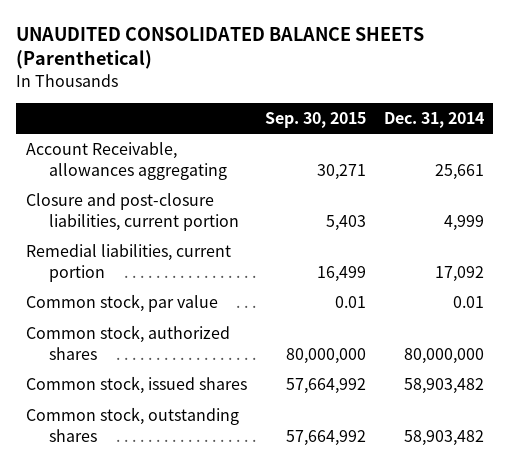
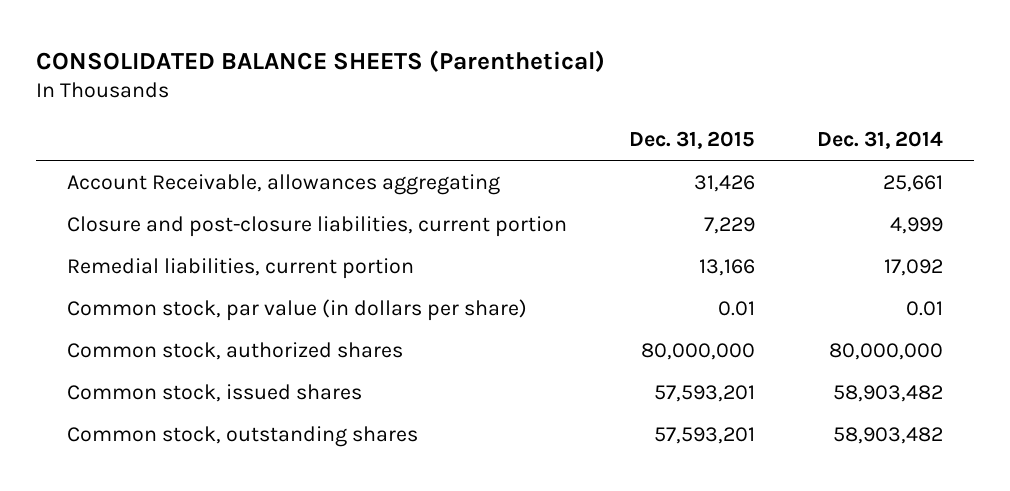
- UNAUDITED CONSOLIDATED BALANCE SHEETS (Parenthetical)
+ CONSOLIDATED BALANCE SHEETS (Parenthetical)
- | Sep. 30, 2015 | Dec. 31, 2014
+ | Dec. 31, 2015 | Dec. 31, 2014
- Common stock, par value | 0.01 | 0.01
+ Common stock, par value (in dollars per share) | 0.01 | 0.01

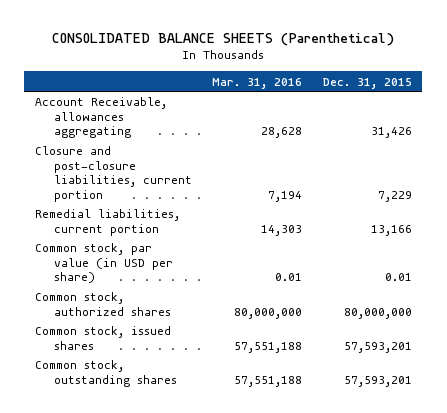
- | Dec. 31, 2015 | Dec. 31, 2014
+ | Mar. 31, 2016 | Dec. 31, 2015
- Common stock, par value (in dollars per share) | 0.01 | 0.01
+ Common stock, par value (in USD per share) | 0.01 | 0.01

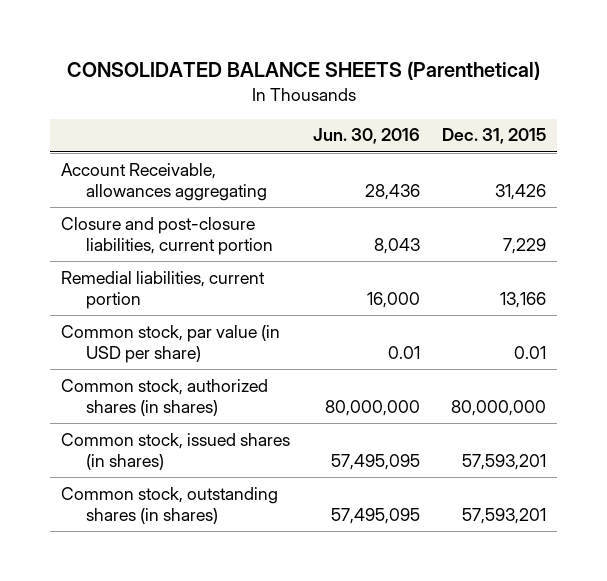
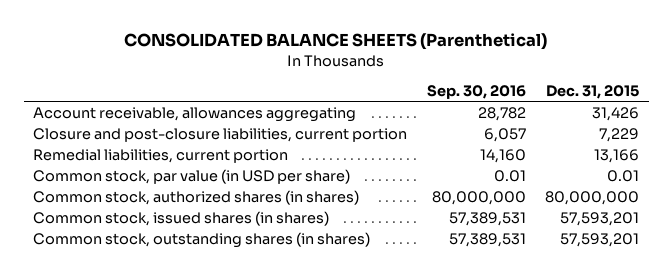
- | Jun. 30, 2016 | Dec. 31, 2015
+ | Sep. 30, 2016 | Dec. 31, 2015
- Account Receivable, allowances aggregating | 28,436 | 31,426
+ Account receivable, allowances aggregating | 28,782 | 31,426

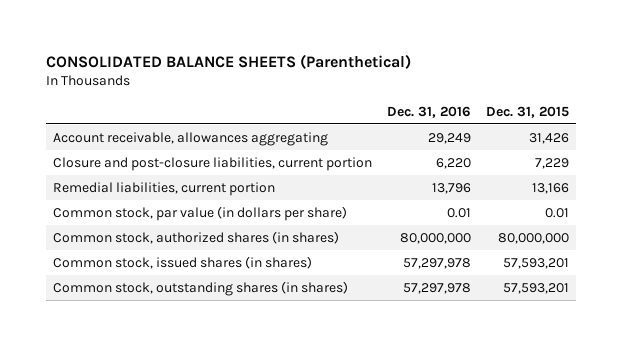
- | Sep. 30, 2016 | Dec. 31, 2015
+ | Dec. 31, 2016 | Dec. 31, 2015
- Common stock, par value (in USD per share) | 0.01 | 0.01
+ Common stock, par value (in dollars per share) | 0.01 | 0.01

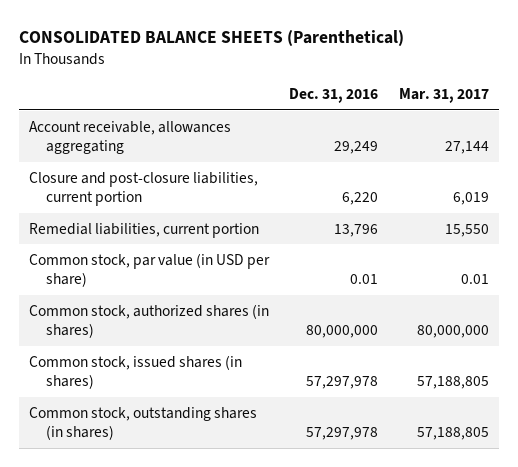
- | Dec. 31, 2016 | Dec. 31, 2015
+ | Dec. 31, 2016 | Mar. 31, 2017
- Common stock, par value (in dollars per share) | 0.01 | 0.01
+ Common stock, par value (in USD per share) | 0.01 | 0.01

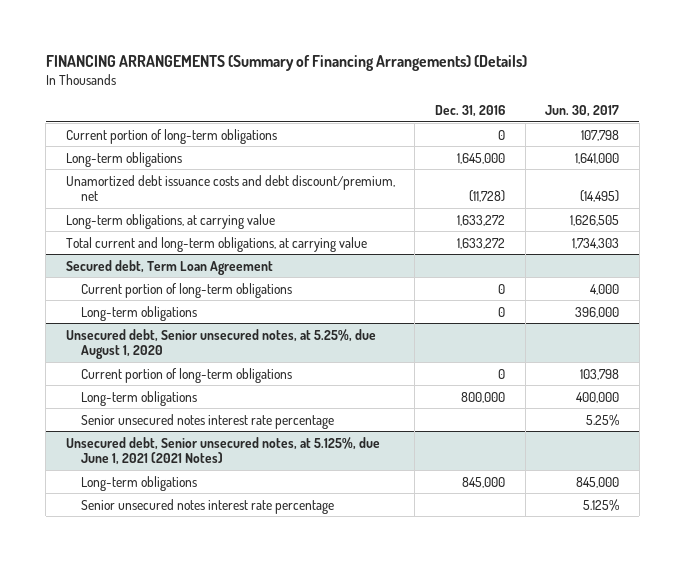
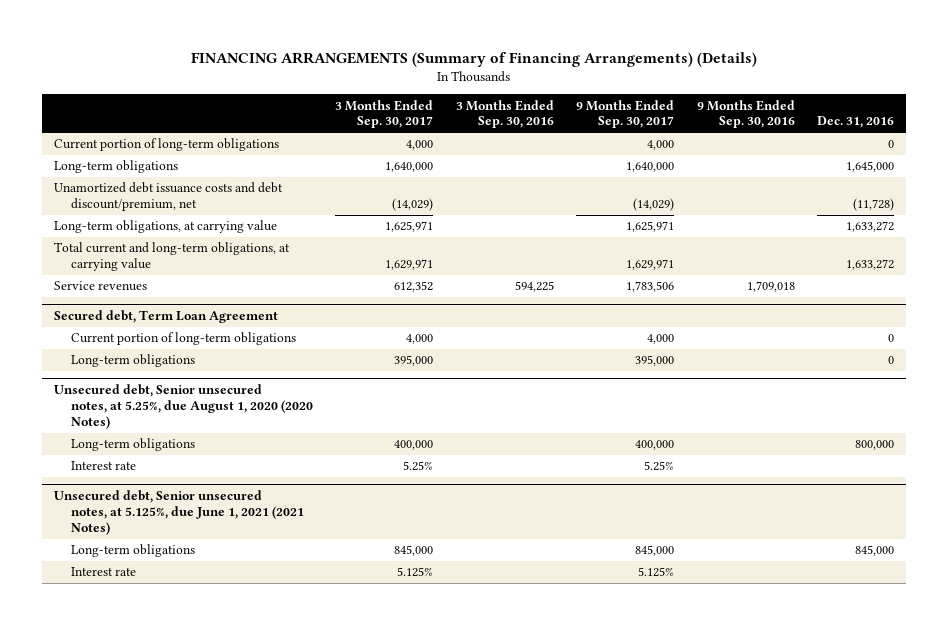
- | Dec. 31, 2016 | Jun. 30, 2017
+ | 3 Months Ended Sep. 30, 2017 | 3 Months Ended Sep. 30, 2016 | 9 Months Ended Sep. 30, 2017 | 9 Months Ended Sep. 30, 2016 | Dec. 31, 2016
+ Service revenues | 612,352 | 594,225 | 1,783,506 | 1,709,018 |
- Unsecured debt, Senior unsecured notes, at 5.25%, due August 1, 2020
- Current portion of long-term obligations | 0 | 103,798
+ Unsecured debt, Senior unsecured notes, at 5.25%, due August 1, 2020 (2020 Notes)
- Senior unsecured notes interest rate percentage | | 5.25%
+ Interest rate | 5.25% | | 5.25% | |
@ Unsecured debt, Senior unsecured notes, at 5.125%, due June 1, 2021 (2021 Notes)
- Senior unsecured notes interest rate percentage | | 5.125%
+ Interest rate | 5.125% | | 5.125% | |

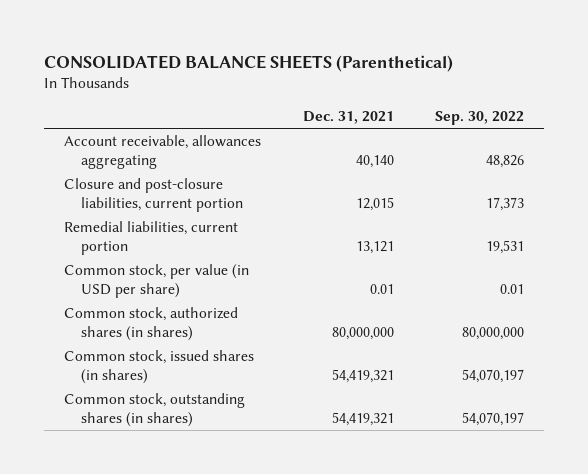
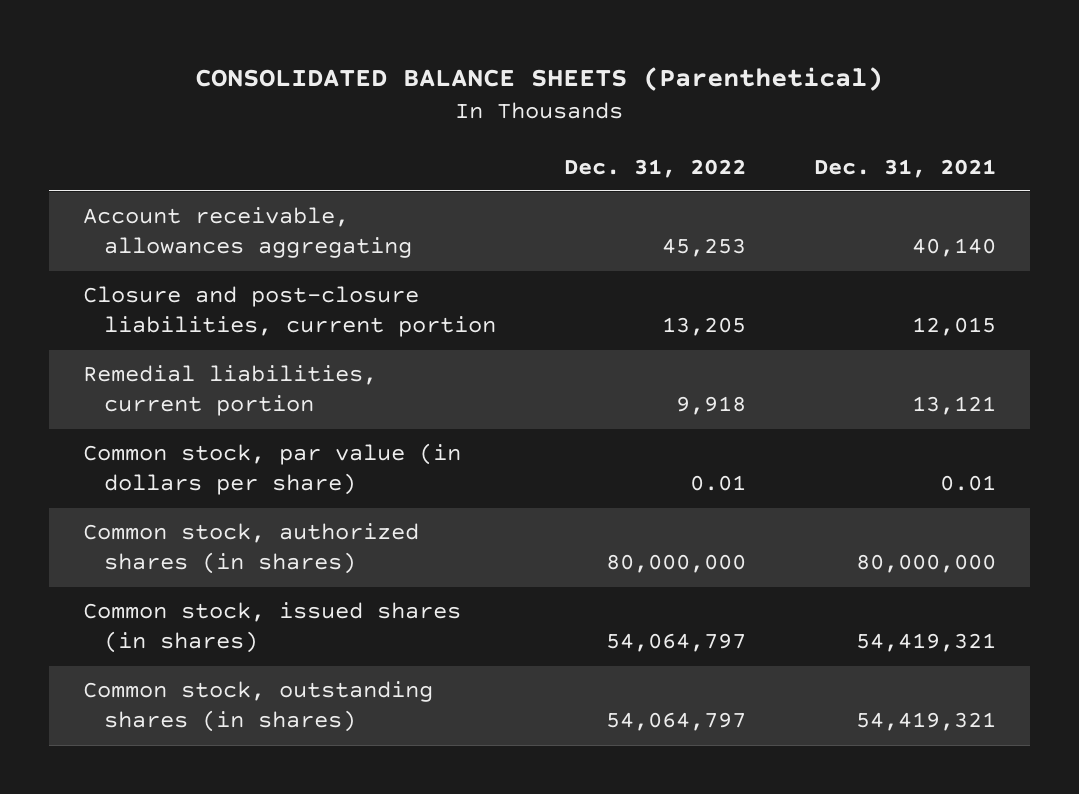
- | Dec. 31, 2021 | Sep. 30, 2022
+ | Dec. 31, 2022 | Dec. 31, 2021
- Common stock, per value (in USD per share) | 0.01 | 0.01
+ Common stock, par value (in dollars per share) | 0.01 | 0.01

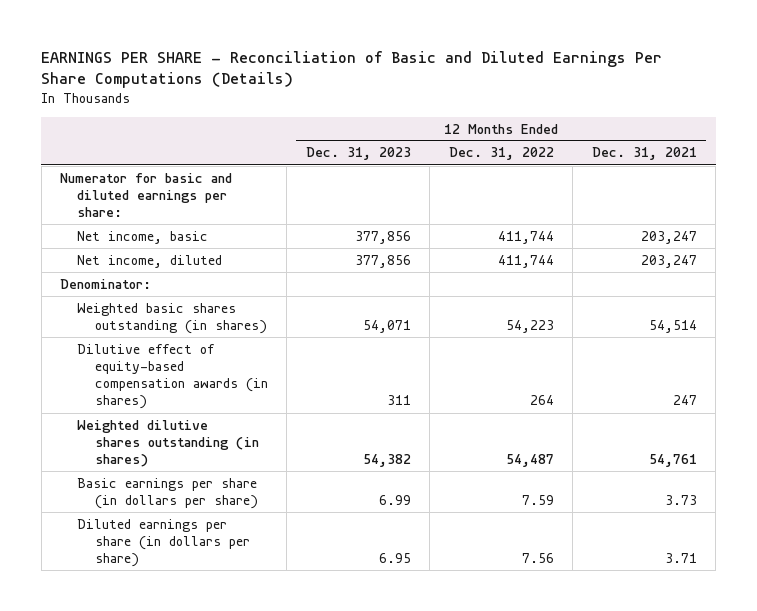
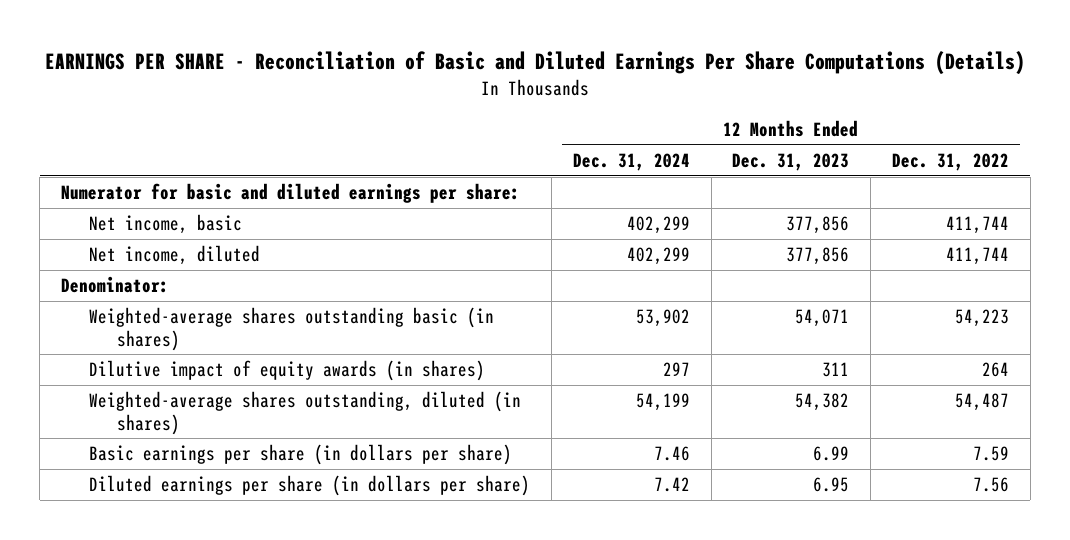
- | 12 Months Ended Dec. 31, 2023 | 12 Months Ended Dec. 31, 2022 | 12 Months Ended Dec. 31, 2021
+ | 12 Months Ended Dec. 31, 2024 | 12 Months Ended Dec. 31, 2023 | 12 Months Ended Dec. 31, 2022
- Weighted basic shares outstanding (in shares) | 54,071 | 54,223 | 54,514
- Dilutive effect of equity-based compensation awards (in shares) | 311 | 264 | 247
- Weighted dilutive shares outstanding (in shares) | 54,382 | 54,487 | 54,761
+ Weighted-average shares outstanding basic (in shares) | 53,902 | 54,071 | 54,223
+ Dilutive impact of equity awards (in shares) | 297 | 311 | 264
+ Weighted-average shares outstanding, diluted (in shares) | 54,199 | 54,382 | 54,487

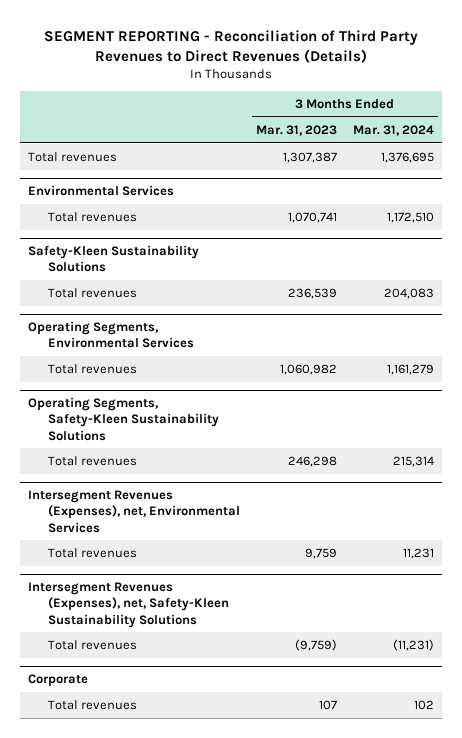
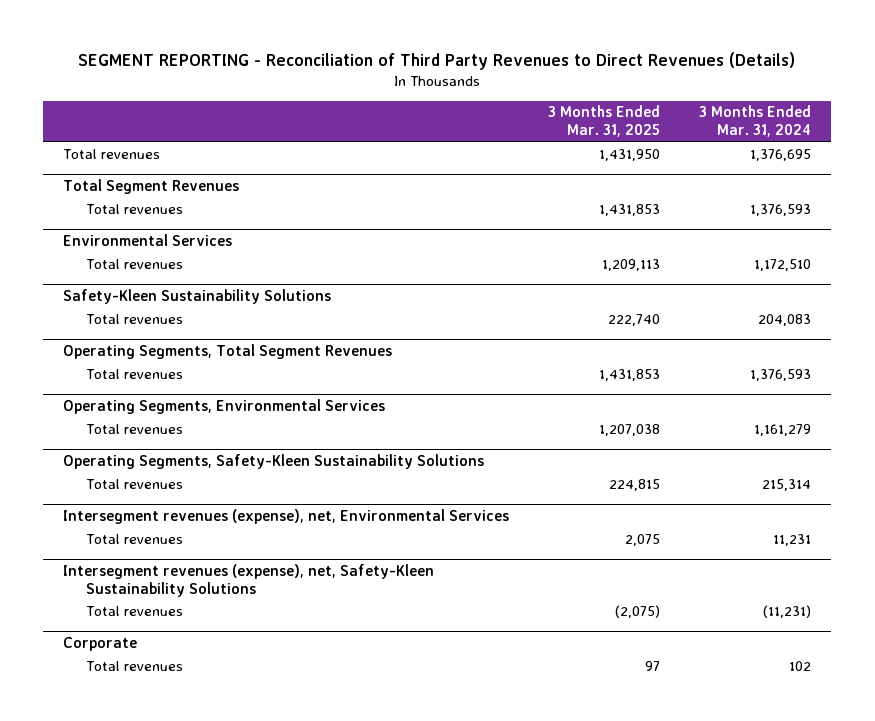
- | 3 Months Ended Mar. 31, 2023 | 3 Months Ended Mar. 31, 2024
+ | 3 Months Ended Mar. 31, 2025 | 3 Months Ended Mar. 31, 2024
+ Total Segment Revenues
+ Total revenues | 1,431,853 | 1,376,593
+ Operating Segments, Total Segment Revenues
+ Total revenues | 1,431,853 | 1,376,593
- Intersegment Revenues (Expenses), net, Environmental Services
+ Intersegment revenues (expense), net, Environmental Services
- Intersegment Revenues (Expenses), net, Safety-Kleen Sustainability Solutions
+ Intersegment revenues (expense), net, Safety-Kleen Sustainability Solutions

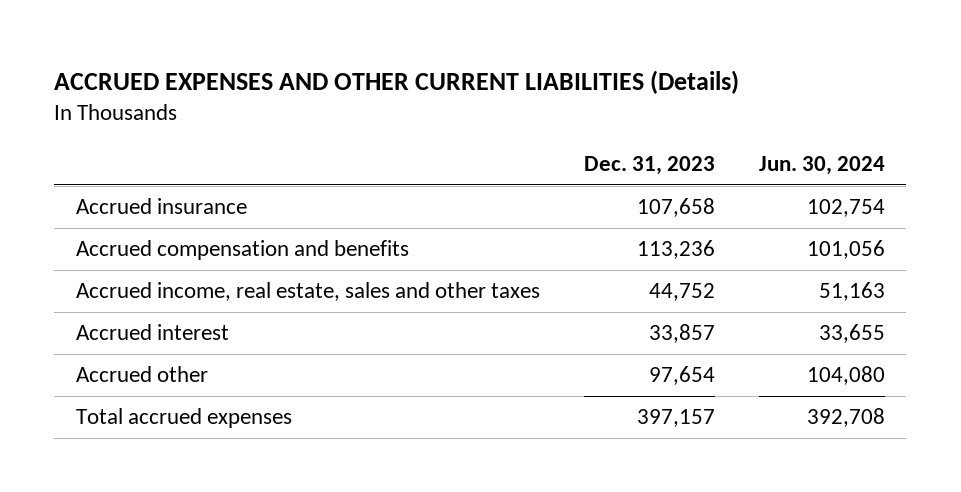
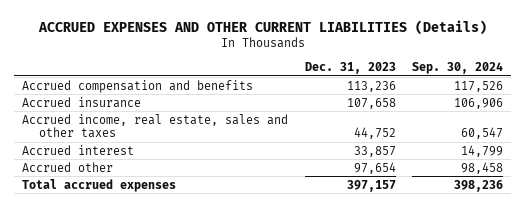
- | Dec. 31, 2023 | Jun. 30, 2024
+ | Dec. 31, 2023 | Sep. 30, 2024
moved down: Accrued insurance | 107,658 | 106,906

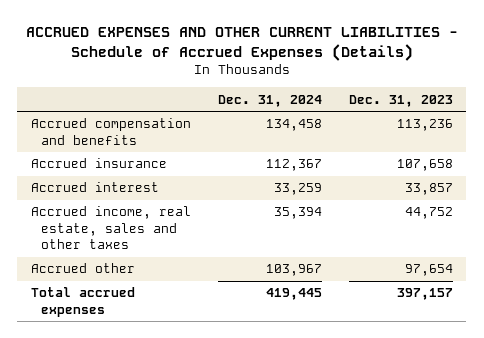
- ACCRUED EXPENSES AND OTHER CURRENT LIABILITIES (Details)
+ ACCRUED EXPENSES AND OTHER CURRENT LIABILITIES - Schedule of Accrued Expenses (Details)
- | Dec. 31, 2023 | Sep. 30, 2024
+ | Dec. 31, 2024 | Dec. 31, 2023
moved down: Accrued income, real estate, sales and other taxes | 35,394 | 44,752

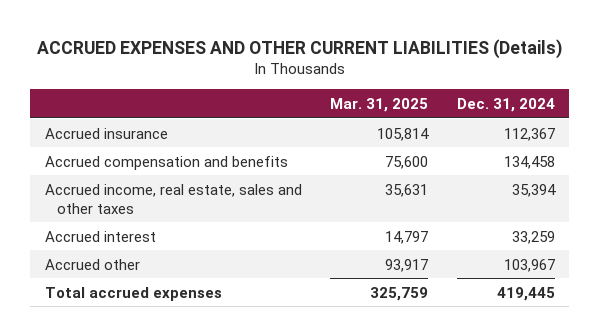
- ACCRUED EXPENSES AND OTHER CURRENT LIABILITIES - Schedule of Accrued Expenses (Details)
+ ACCRUED EXPENSES AND OTHER CURRENT LIABILITIES (Details)
- | Dec. 31, 2024 | Dec. 31, 2023
+ | Mar. 31, 2025 | Dec. 31, 2024
moved down: Accrued compensation and benefits | 75,600 | 134,458
moved down: Accrued interest | 14,797 | 33,259

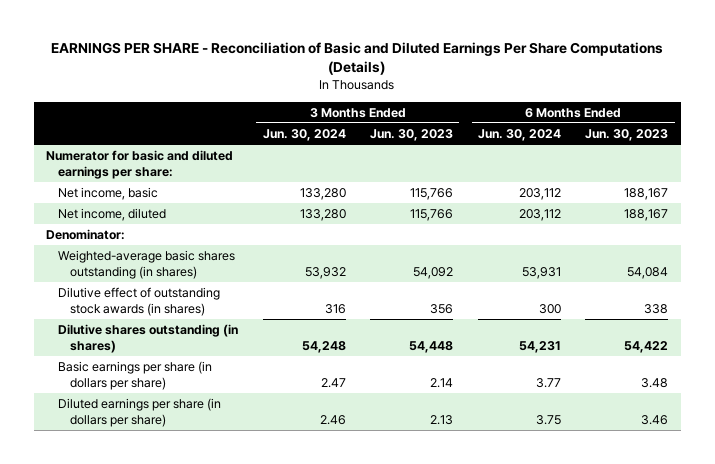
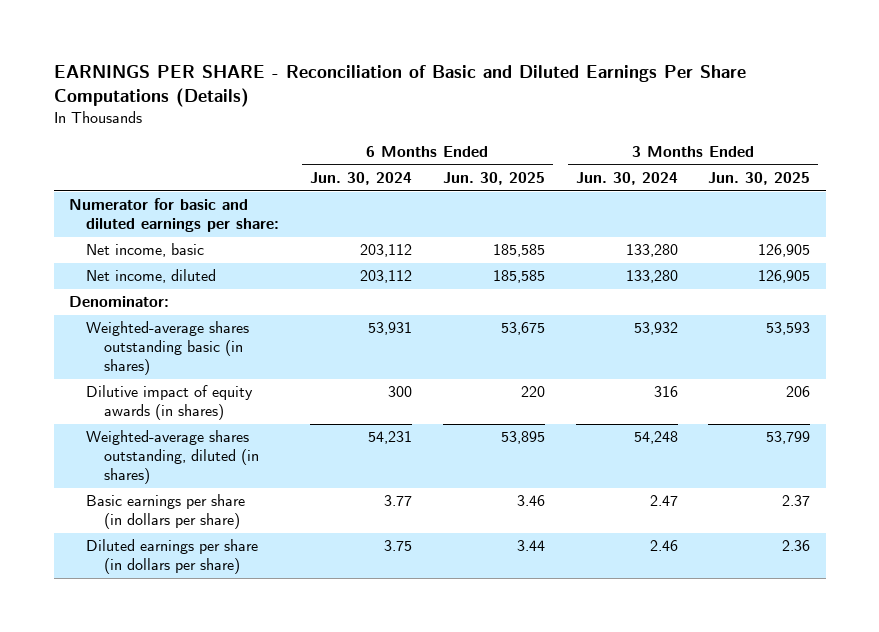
- | 3 Months Ended Jun. 30, 2024 | 3 Months Ended Jun. 30, 2023 | 6 Months Ended Jun. 30, 2024 | 6 Months Ended Jun. 30, 2023
+ | 6 Months Ended Jun. 30, 2024 | 6 Months Ended Jun. 30, 2025 | 3 Months Ended Jun. 30, 2024 | 3 Months Ended Jun. 30, 2025
- Weighted-average basic shares outstanding (in shares) | 53,932 | 54,092 | 53,931 | 54,084
- Dilutive effect of outstanding stock awards (in shares) | 316 | 356 | 300 | 338
- Dilutive shares outstanding (in shares) | 54,248 | 54,448 | 54,231 | 54,422
+ Weighted-average shares outstanding basic (in shares) | 53,931 | 53,675 | 53,932 | 53,593
+ Dilutive impact of equity awards (in shares) | 300 | 220 | 316 | 206
+ Weighted-average shares outstanding, diluted (in shares) | 54,231 | 53,895 | 54,248 | 53,799

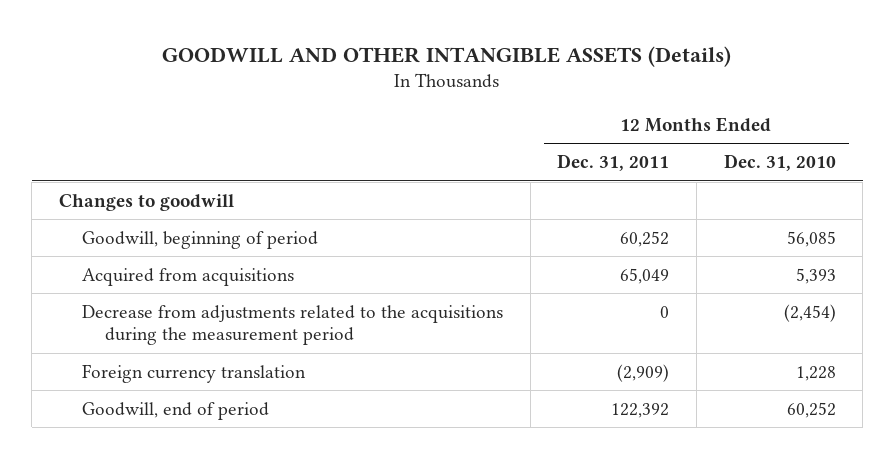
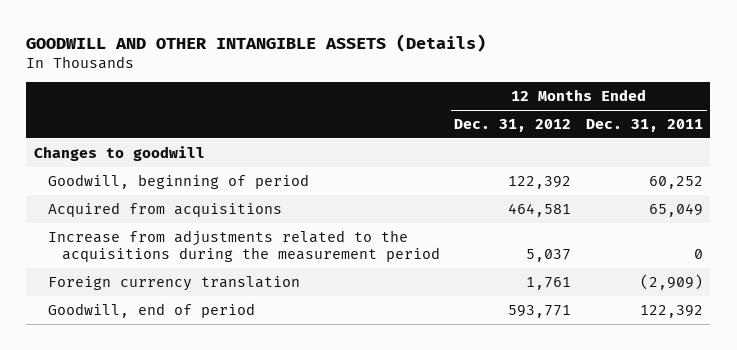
- | 12 Months Ended Dec. 31, 2011 | 12 Months Ended Dec. 31, 2010
+ | 12 Months Ended Dec. 31, 2012 | 12 Months Ended Dec. 31, 2011
- Decrease from adjustments related to the acquisitions during the measurement period | 0 | (2,454)
+ Increase from adjustments related to the acquisitions during the measurement period | 5,037 | 0

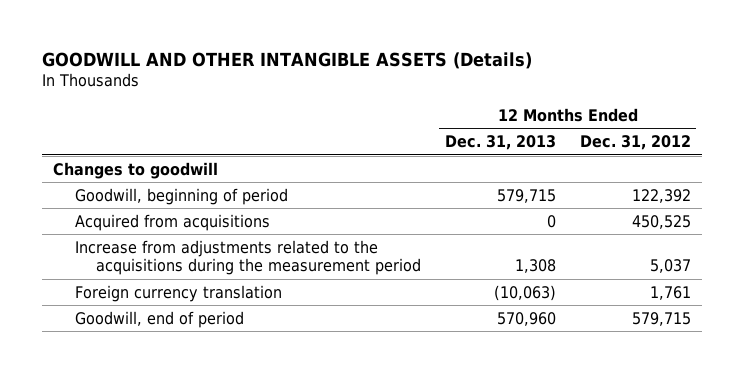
- | 12 Months Ended Dec. 31, 2012 | 12 Months Ended Dec. 31, 2011
+ | 12 Months Ended Dec. 31, 2013 | 12 Months Ended Dec. 31, 2012
- Acquired from acquisitions | 464,581 | 65,049
+ Acquired from acquisitions | 0 | 450,525
- Goodwill, end of period | 593,771 | 122,392
+ Goodwill, end of period | 570,960 | 579,715

